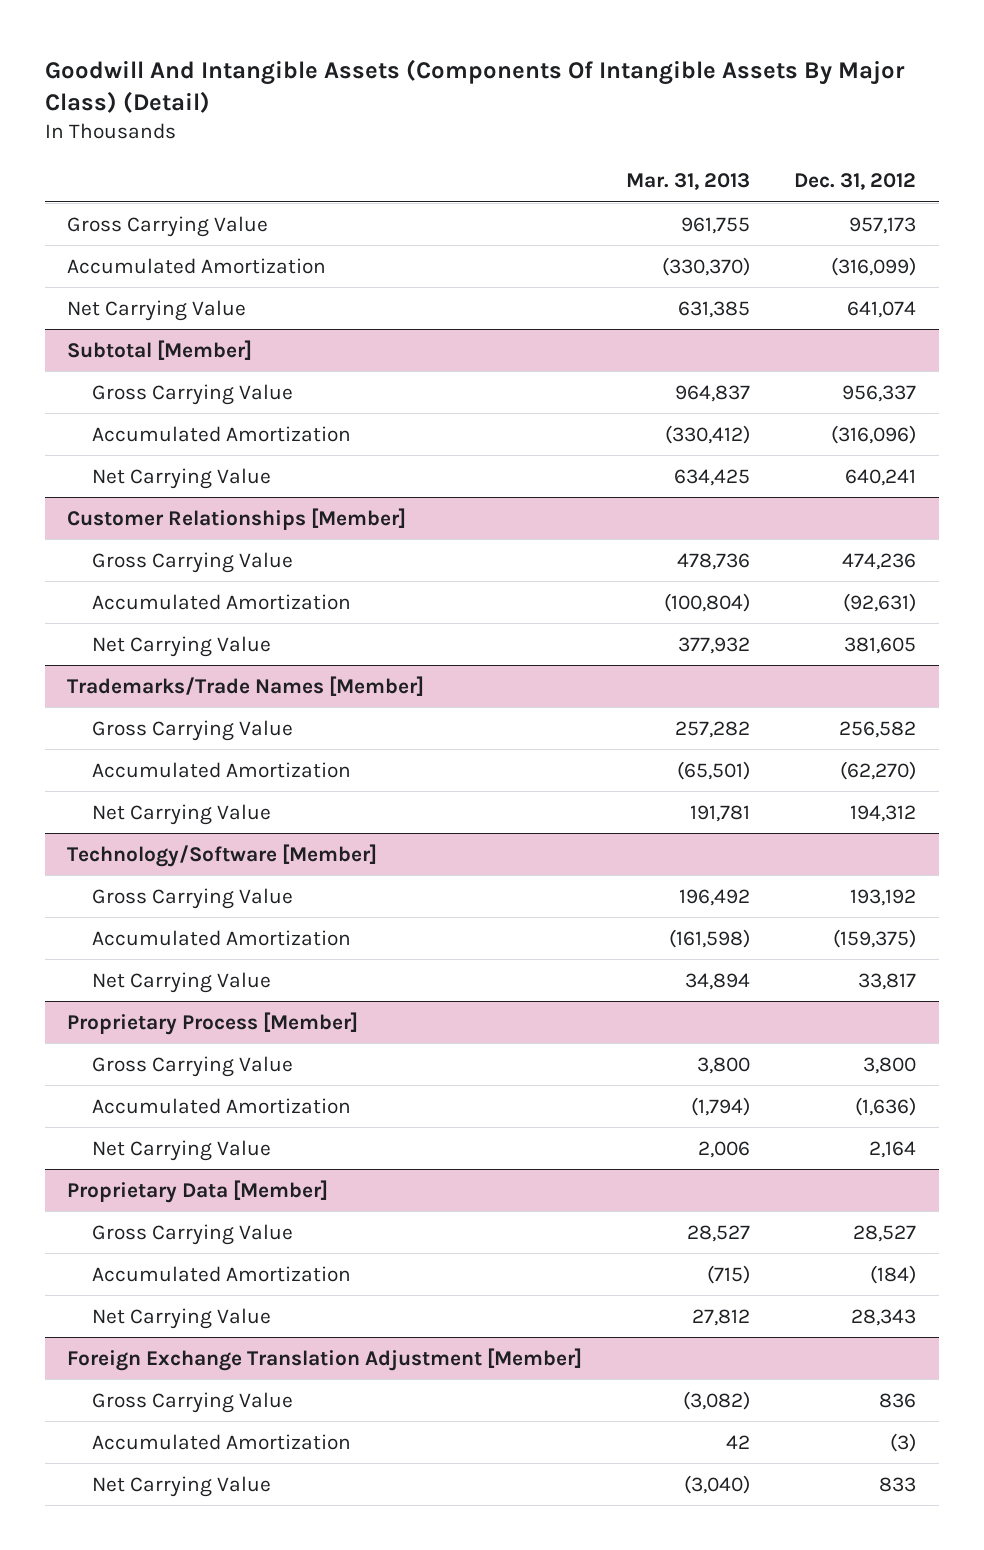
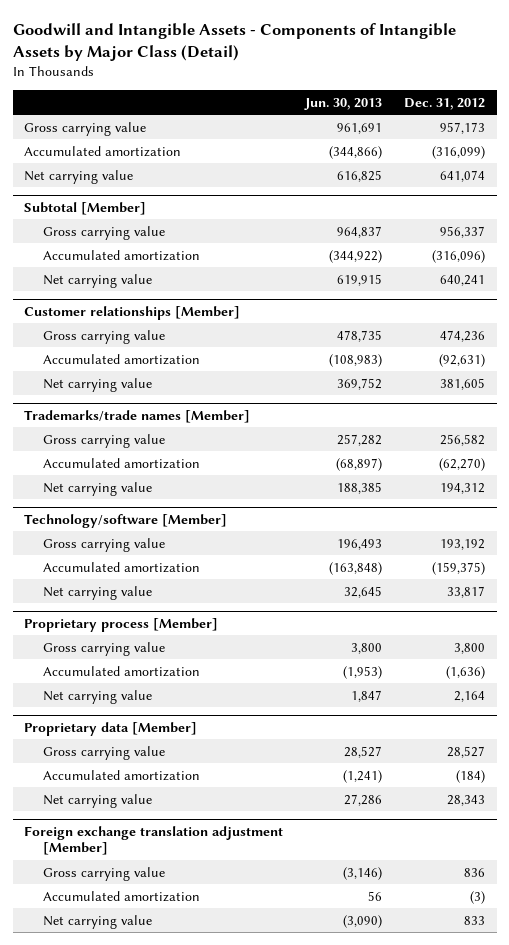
- Goodwill And Intangible Assets (Components Of Intangible Assets By Major Class) (Detail)
+ Goodwill and Intangible Assets - Components of Intangible Assets by Major Class (Detail)
- | Mar. 31, 2013 | Dec. 31, 2012
+ | Jun. 30, 2013 | Dec. 31, 2012
- Gross Carrying Value | 961,755 | 957,173
- Accumulated Amortization | (330,370) | (316,099)
- Net Carrying Value | 631,385 | 641,074
+ Gross carrying value | 961,691 | 957,173
+ Accumulated amortization | (344,866) | (316,099)
+ Net carrying value | 616,825 | 641,074
@ Subtotal [Member]
- Gross Carrying Value | 964,837 | 956,337
- Accumulated Amortization | (330,412) | (316,096)
- Net Carrying Value | 634,425 | 640,241
- Customer Relationships [Member]
- Gross Carrying Value | 478,736 | 474,236
- Accumulated Amortization | (100,804) | (92,631)
- Net Carrying Value | 377,932 | 381,605
- Trademarks/Trade Names [Member]
- Gross Carrying Value | 257,282 | 256,582
- Accumulated Amortization | (65,501) | (62,270)
- Net Carrying Value | 191,781 | 194,312
- Technology/Software [Member]
- Gross Carrying Value | 196,492 | 193,192
- Accumulated Amortization | (161,598) | (159,375)
- Net Carrying Value | 34,894 | 33,817
- Proprietary Process [Member]
- Gross Carrying Value | 3,800 | 3,800
- Accumulated Amortization | (1,794) | (1,636)
- Net Carrying Value | 2,006 | 2,164
- Proprietary Data [Member]
- Gross Carrying Value | 28,527 | 28,527
- Accumulated Amortization | (715) | (184)
- Net Carrying Value | 27,812 | 28,343
- Foreign Exchange Translation Adjustment [Member]
- Gross Carrying Value | (3,082) | 836
- Accumulated Amortization | 42 | (3)
- Net Carrying Value | (3,040) | 833
@ Subtotal [Member]
+ Gross carrying value | 964,837 | 956,337
+ Accumulated amortization | (344,922) | (316,096)
+ Net carrying value | 619,915 | 640,241
+ Customer relationships [Member]
+ Gross carrying value | 478,735 | 474,236
+ Accumulated amortization | (108,983) | (92,631)
+ Net carrying value | 369,752 | 381,605
+ Trademarks/trade names [Member]
+ Gross carrying value | 257,282 | 256,582
+ Accumulated amortization | (68,897) | (62,270)
+ Net carrying value | 188,385 | 194,312
+ Technology/software [Member]
+ Gross carrying value | 196,493 | 193,192
+ Accumulated amortization | (163,848) | (159,375)
+ Net carrying value | 32,645 | 33,817
+ Proprietary process [Member]
+ Gross carrying value | 3,800 | 3,800
+ Accumulated amortization | (1,953) | (1,636)
+ Net carrying value | 1,847 | 2,164
+ Proprietary data [Member]
+ Gross carrying value | 28,527 | 28,527
+ Accumulated amortization | (1,241) | (184)
+ Net carrying value | 27,286 | 28,343
+ Foreign exchange translation adjustment [Member]
+ Gross carrying value | (3,146) | 836
+ Accumulated amortization | 56 | (3)
+ Net carrying value | (3,090) | 833

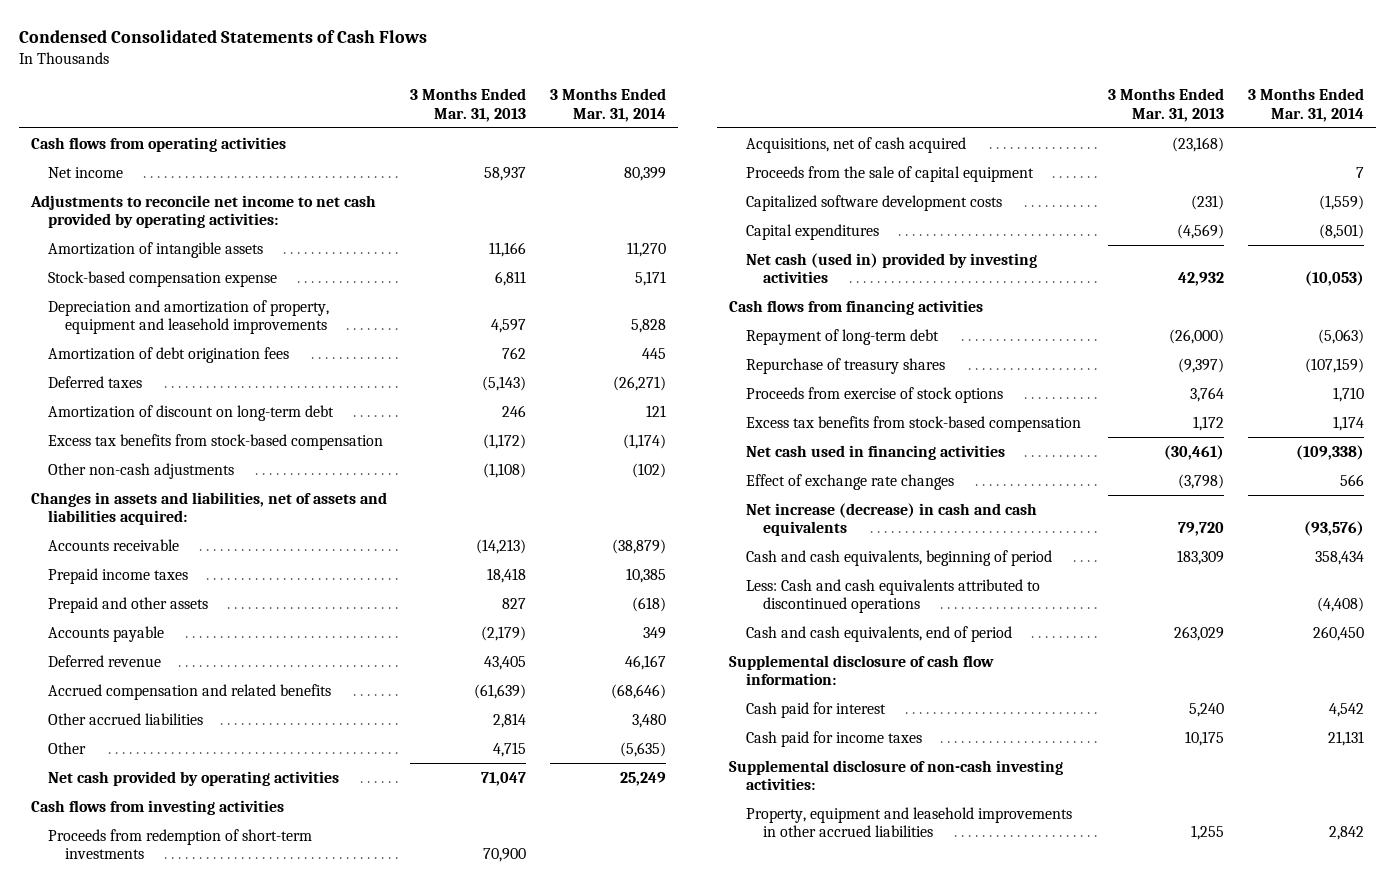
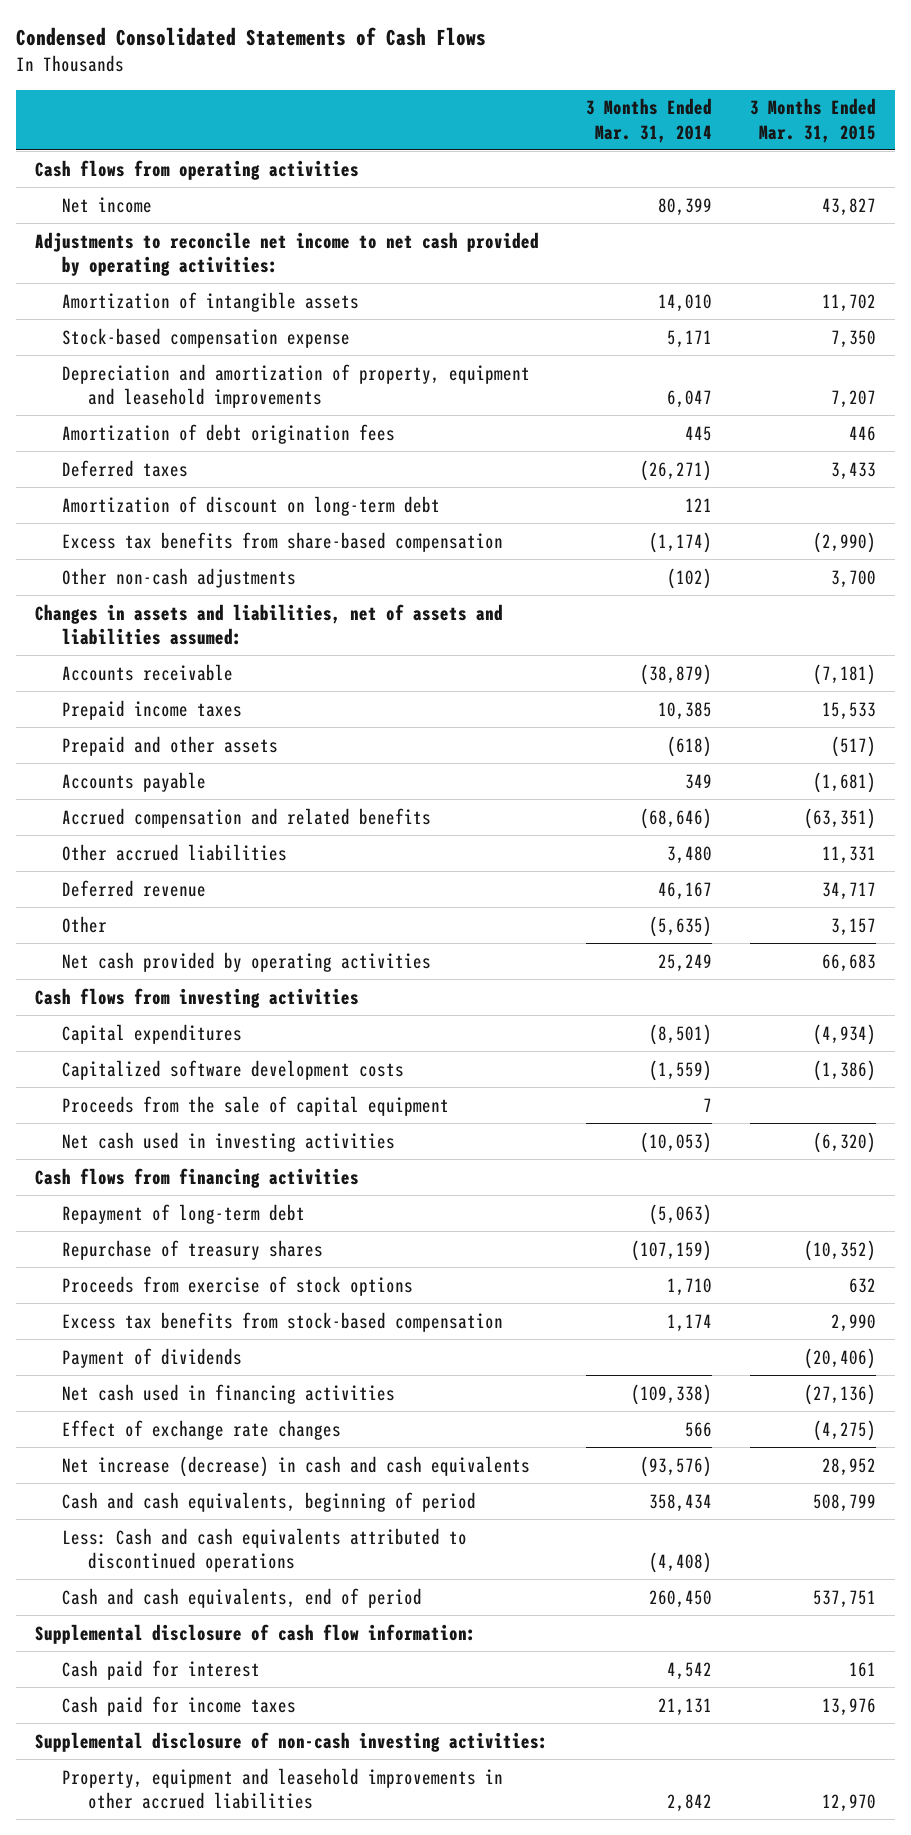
- | 3 Months Ended Mar. 31, 2013 | 3 Months Ended Mar. 31, 2014
+ | 3 Months Ended Mar. 31, 2014 | 3 Months Ended Mar. 31, 2015
- Amortization of intangible assets | 11,166 | 11,270
+ Amortization of intangible assets | 14,010 | 11,702
- Depreciation and amortization of property, equipment and leasehold improvements | 4,597 | 5,828
+ Depreciation and amortization of property, equipment and leasehold improvements | 6,047 | 7,207
- Excess tax benefits from stock-based compensation | (1,172) | (1,174)
+ Excess tax benefits from share-based compensation | (1,174) | (2,990)
- Changes in assets and liabilities, net of assets and liabilities acquired:
+ Changes in assets and liabilities, net of assets and liabilities assumed:
moved down: Deferred revenue | 46,167 | 34,717
- Proceeds from redemption of short-term investments | 70,900 |
- Acquisitions, net of cash acquired | (23,168) |
- Net cash (used in) provided by investing activities | 42,932 | (10,053)
moved down: Capitalized software development costs | (1,559) | (1,386)
moved down: Proceeds from the sale of capital equipment | 7 |
+ Net cash used in investing activities | (10,053) | (6,320)
+ Payment of dividends | | (20,406)

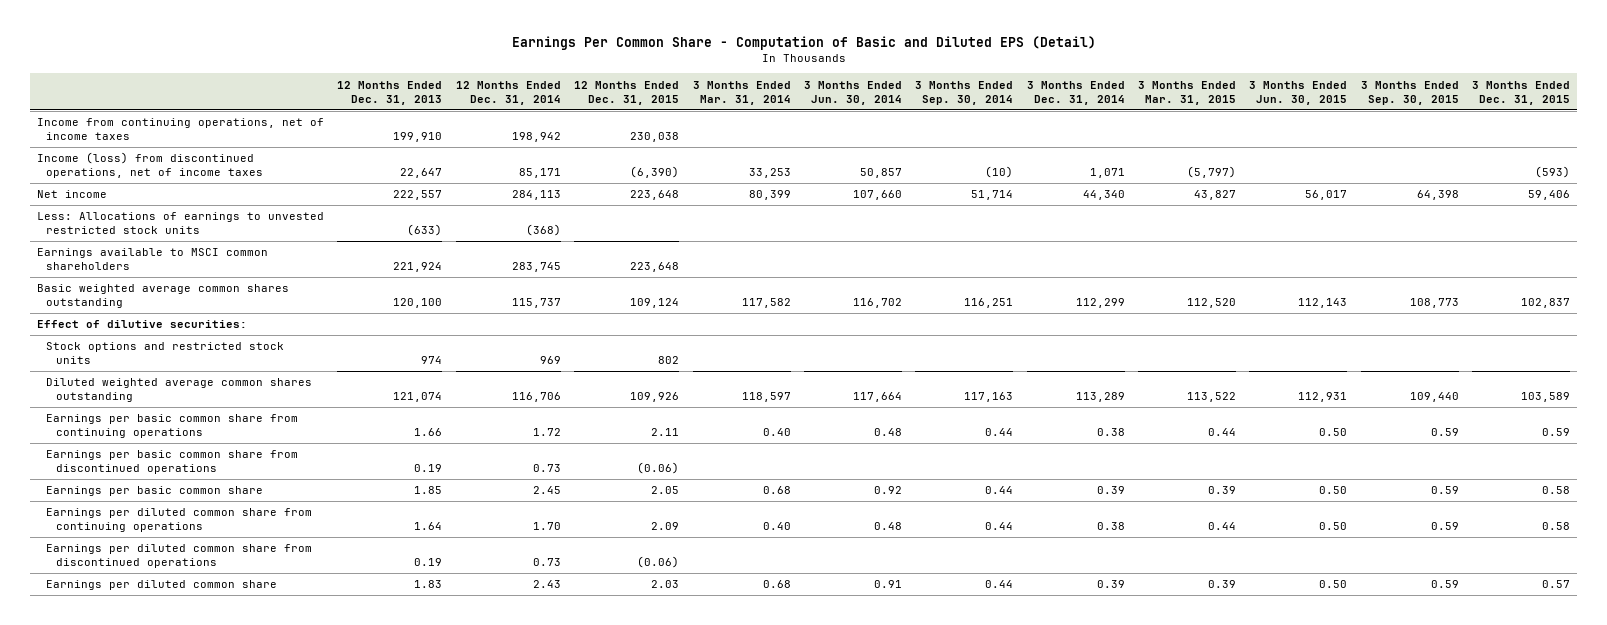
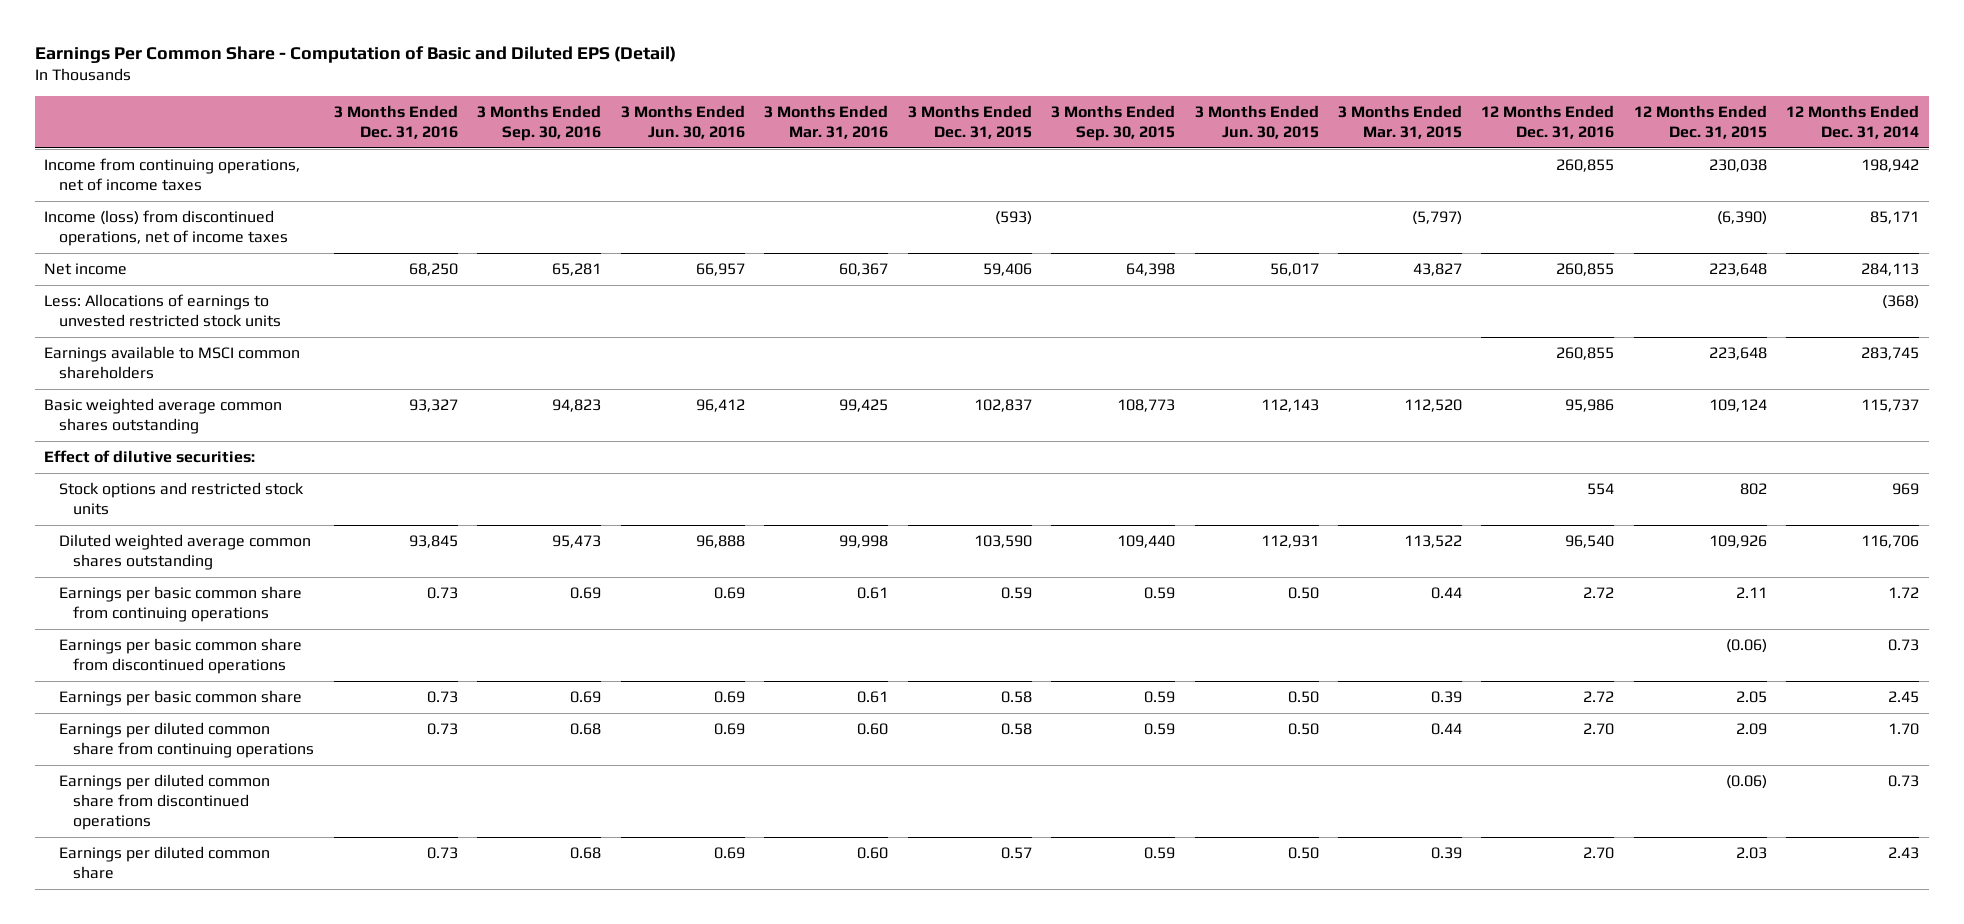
- | 12 Months Ended Dec. 31, 2013 | 12 Months Ended Dec. 31, 2014 | 12 Months Ended Dec. 31, 2015 | 3 Months Ended Mar. 31, 2014 | 3 Months Ended Jun. 30, 2014 | 3 Months Ended Sep. 30, 2014 | 3 Months Ended Dec. 31, 2014 | 3 Months Ended Mar. 31, 2015 | 3 Months Ended Jun. 30, 2015 | 3 Months Ended Sep. 30, 2015 | 3 Months Ended Dec. 31, 2015
+ | 3 Months Ended Dec. 31, 2016 | 3 Months Ended Sep. 30, 2016 | 3 Months Ended Jun. 30, 2016 | 3 Months Ended Mar. 31, 2016 | 3 Months Ended Dec. 31, 2015 | 3 Months Ended Sep. 30, 2015 | 3 Months Ended Jun. 30, 2015 | 3 Months Ended Mar. 31, 2015 | 12 Months Ended Dec. 31, 2016 | 12 Months Ended Dec. 31, 2015 | 12 Months Ended Dec. 31, 2014
- Diluted weighted average common shares outstanding | 121,074 | 116,706 | 109,926 | 118,597 | 117,664 | 117,163 | 113,289 | 113,522 | 112,931 | 109,440 | 103,589
+ Diluted weighted average common shares outstanding | 93,845 | 95,473 | 96,888 | 99,998 | 103,590 | 109,440 | 112,931 | 113,522 | 96,540 | 109,926 | 116,706

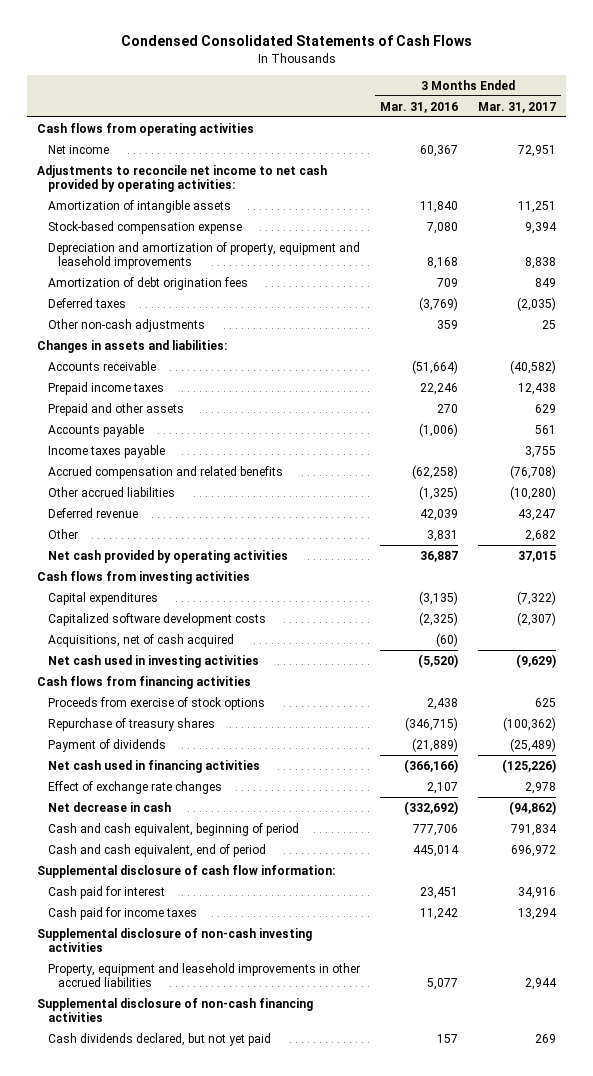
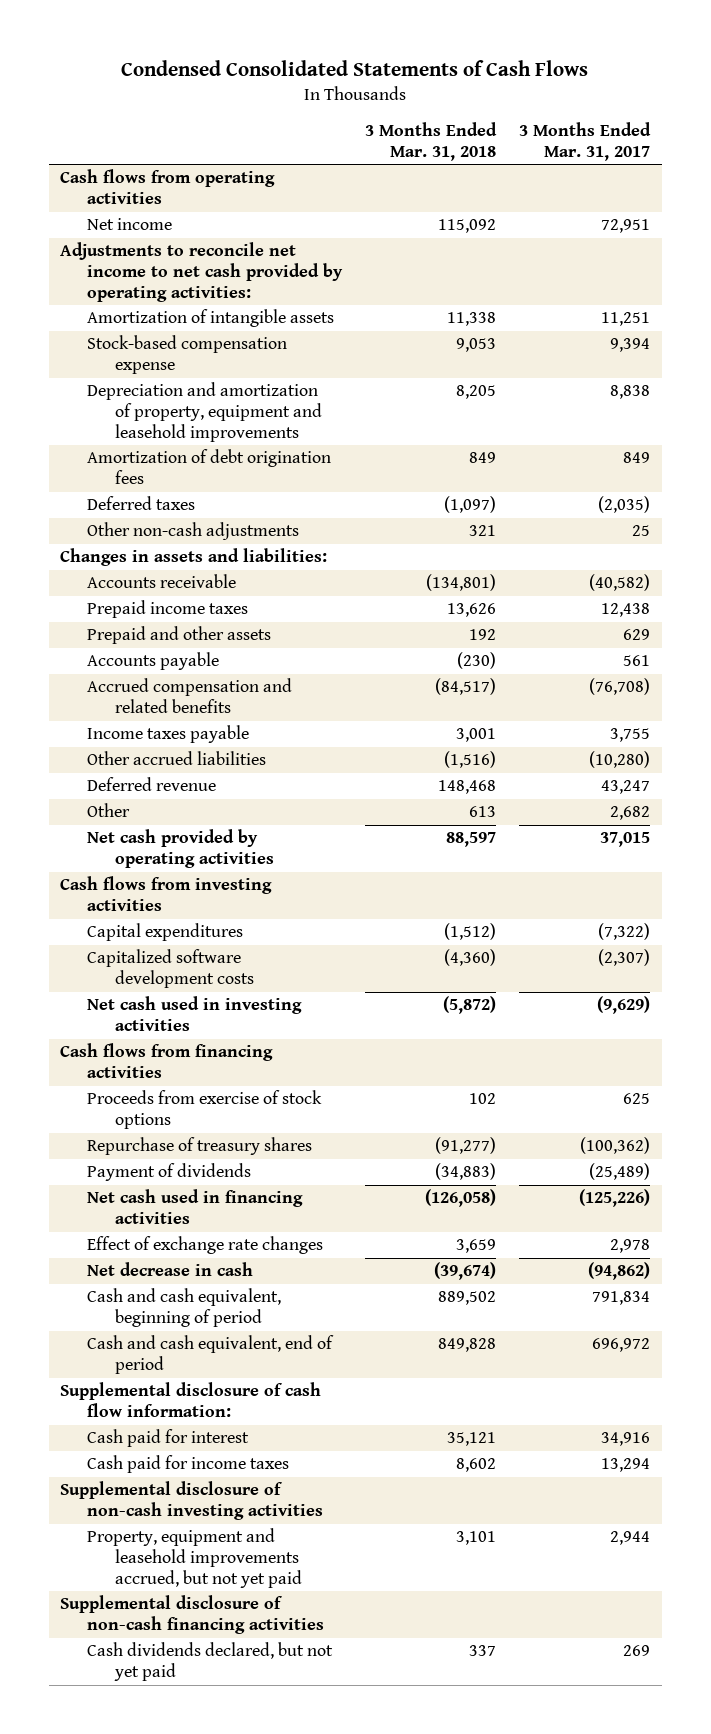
- | 3 Months Ended Mar. 31, 2016 | 3 Months Ended Mar. 31, 2017
+ | 3 Months Ended Mar. 31, 2018 | 3 Months Ended Mar. 31, 2017
moved down: Income taxes payable | 3,001 | 3,755
- Acquisitions, net of cash acquired | (60) |
- Property, equipment and leasehold improvements in other accrued liabilities | 5,077 | 2,944
+ Property, equipment and leasehold improvements accrued, but not yet paid | 3,101 | 2,944

